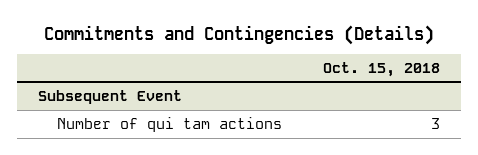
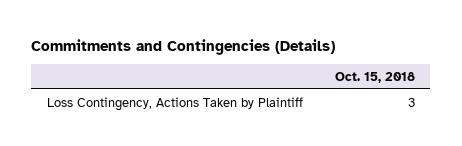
- Subsequent Event
- Number of qui tam actions | 3
+ Loss Contingency, Actions Taken by Plaintiff | 3

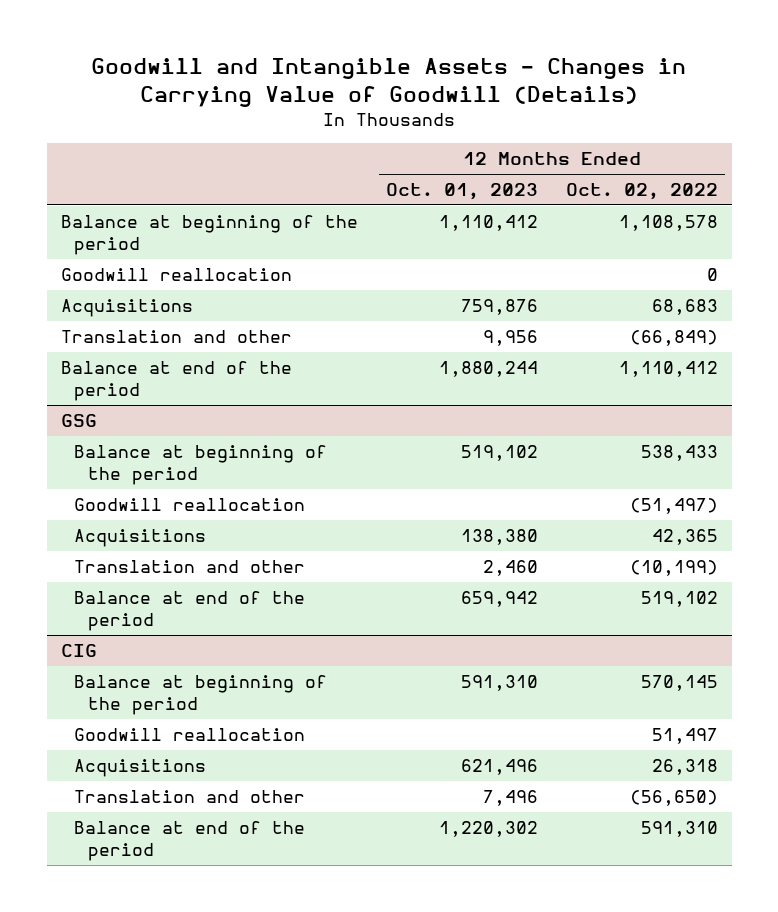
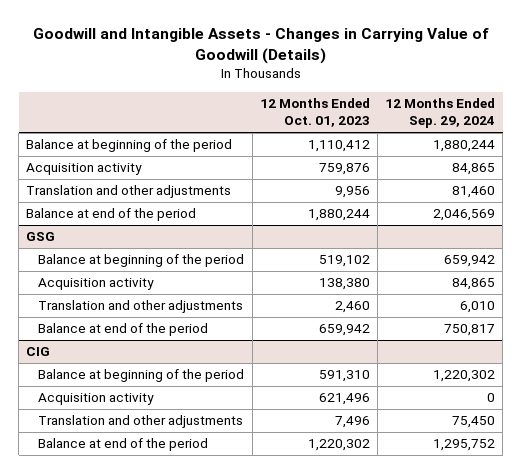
- | 12 Months Ended Oct. 01, 2023 | 12 Months Ended Oct. 02, 2022
+ | 12 Months Ended Oct. 01, 2023 | 12 Months Ended Sep. 29, 2024
- Goodwill reallocation | | 0
- Acquisitions | 759,876 | 68,683
- Translation and other | 9,956 | (66,849)
+ Acquisition activity | 759,876 | 84,865
+ Translation and other adjustments | 9,956 | 81,460
@ GSG
- Goodwill reallocation | | (51,497)
- Acquisitions | 138,380 | 42,365
- Translation and other | 2,460 | (10,199)
+ Acquisition activity | 138,380 | 84,865
+ Translation and other adjustments | 2,460 | 6,010
@ CIG
- Goodwill reallocation | | 51,497
- Acquisitions | 621,496 | 26,318
- Translation and other | 7,496 | (56,650)
+ Acquisition activity | 621,496 | 0
+ Translation and other adjustments | 7,496 | 75,450

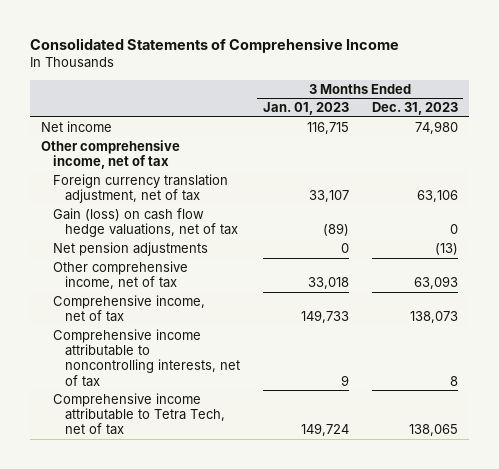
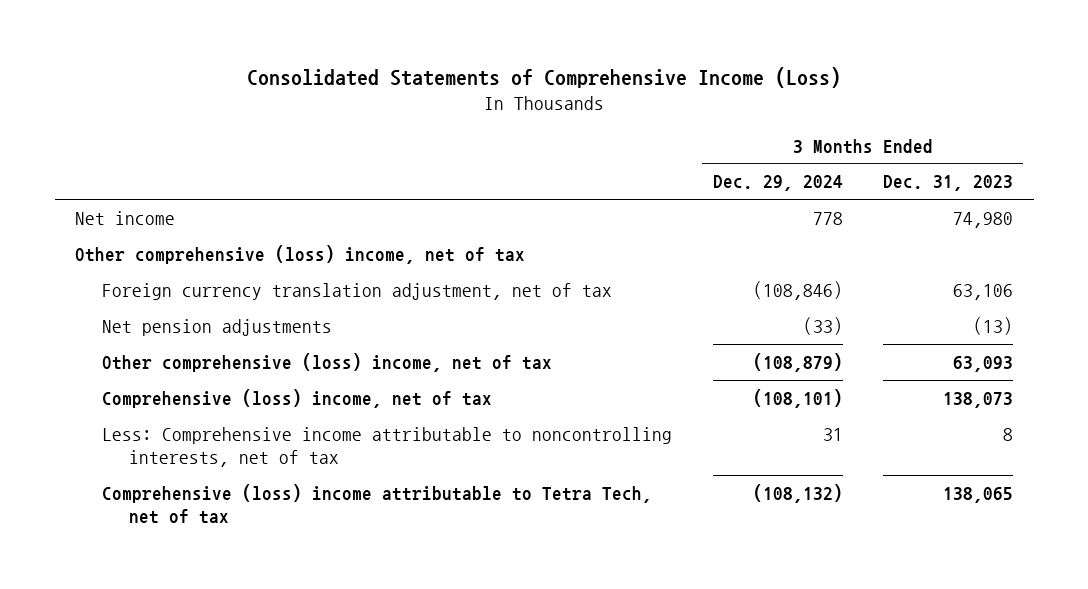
- Consolidated Statements of Comprehensive Income
+ Consolidated Statements of Comprehensive Income (Loss)
- | 3 Months Ended Jan. 01, 2023 | 3 Months Ended Dec. 31, 2023
+ | 3 Months Ended Dec. 29, 2024 | 3 Months Ended Dec. 31, 2023
- Other comprehensive income, net of tax
+ Other comprehensive (loss) income, net of tax
- Gain (loss) on cash flow hedge valuations, net of tax | (89) | 0
- Other comprehensive income, net of tax | 33,018 | 63,093
- Comprehensive income, net of tax | 149,733 | 138,073
- Comprehensive income attributable to noncontrolling interests, net of tax | 9 | 8
- Comprehensive income attributable to Tetra Tech, net of tax | 149,724 | 138,065
+ Other comprehensive (loss) income, net of tax | (108,879) | 63,093
+ Comprehensive (loss) income, net of tax | (108,101) | 138,073
+ Less: Comprehensive income attributable to noncontrolling interests, net of tax | 31 | 8
+ Comprehensive (loss) income attributable to Tetra Tech, net of tax | (108,132) | 138,065

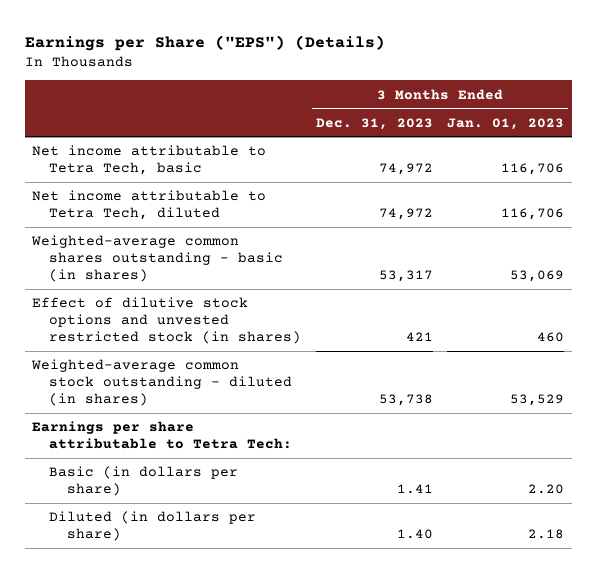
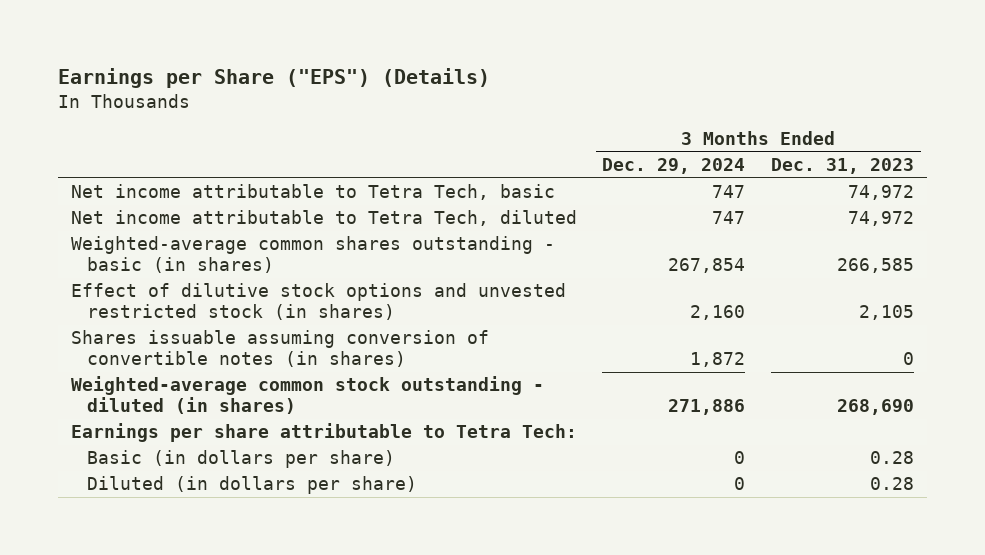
- | 3 Months Ended Dec. 31, 2023 | 3 Months Ended Jan. 01, 2023
+ | 3 Months Ended Dec. 29, 2024 | 3 Months Ended Dec. 31, 2023
- Weighted-average common shares outstanding - basic (in shares) | 53,317 | 53,069
- Effect of dilutive stock options and unvested restricted stock (in shares) | 421 | 460
- Weighted-average common stock outstanding - diluted (in shares) | 53,738 | 53,529
+ Weighted-average common shares outstanding - basic (in shares) | 267,854 | 266,585
+ Effect of dilutive stock options and unvested restricted stock (in shares) | 2,160 | 2,105
+ Shares issuable assuming conversion of convertible notes (in shares) | 1,872 | 0
+ Weighted-average common stock outstanding - diluted (in shares) | 271,886 | 268,690
- Basic (in dollars per share) | 1.41 | 2.20
- Diluted (in dollars per share) | 1.40 | 2.18
+ Basic (in dollars per share) | 0 | 0.28
+ Diluted (in dollars per share) | 0 | 0.28

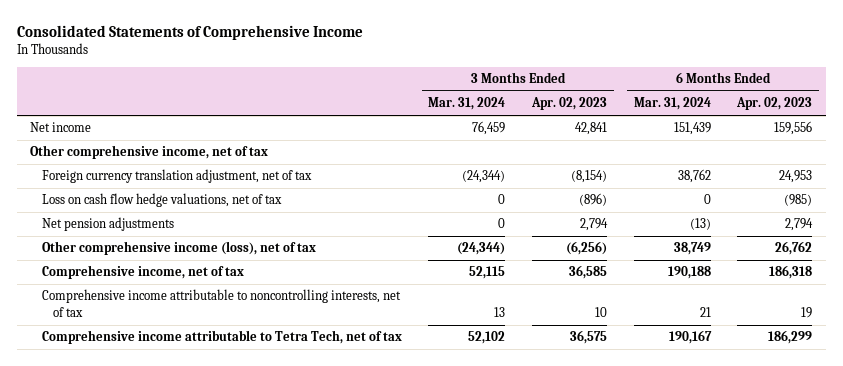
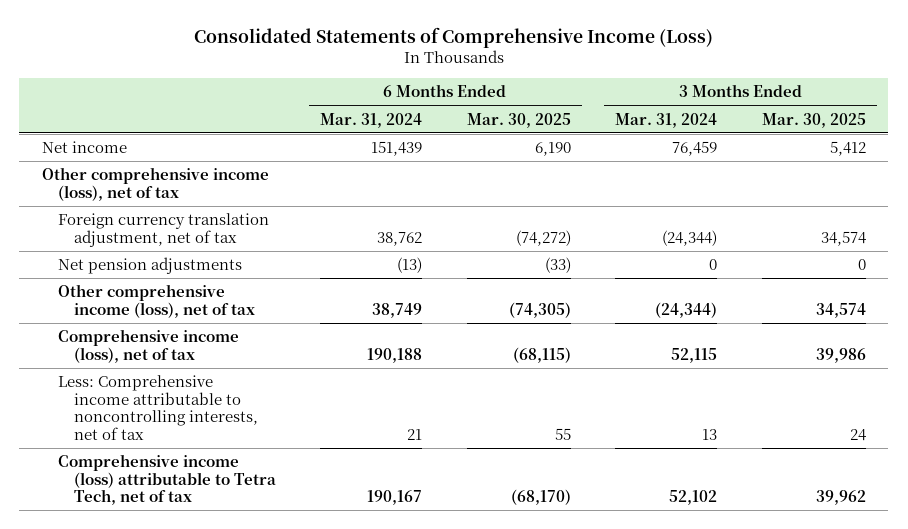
- Consolidated Statements of Comprehensive Income
+ Consolidated Statements of Comprehensive Income (Loss)
- | 3 Months Ended Mar. 31, 2024 | 3 Months Ended Apr. 02, 2023 | 6 Months Ended Mar. 31, 2024 | 6 Months Ended Apr. 02, 2023
+ | 6 Months Ended Mar. 31, 2024 | 6 Months Ended Mar. 30, 2025 | 3 Months Ended Mar. 31, 2024 | 3 Months Ended Mar. 30, 2025
- Other comprehensive income, net of tax
+ Other comprehensive income (loss), net of tax
- Loss on cash flow hedge valuations, net of tax | 0 | (896) | 0 | (985)
- Comprehensive income, net of tax | 52,115 | 36,585 | 190,188 | 186,318
- Comprehensive income attributable to noncontrolling interests, net of tax | 13 | 10 | 21 | 19
- Comprehensive income attributable to Tetra Tech, net of tax | 52,102 | 36,575 | 190,167 | 186,299
+ Comprehensive income (loss), net of tax | 190,188 | (68,115) | 52,115 | 39,986
+ Less: Comprehensive income attributable to noncontrolling interests, net of tax | 21 | 55 | 13 | 24
+ Comprehensive income (loss) attributable to Tetra Tech, net of tax | 190,167 | (68,170) | 52,102 | 39,962

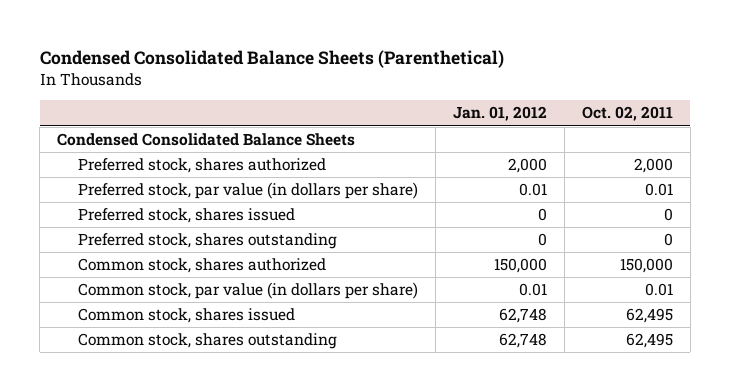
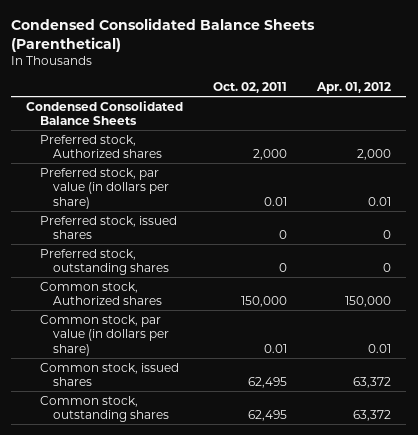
- | Jan. 01, 2012 | Oct. 02, 2011
+ | Oct. 02, 2011 | Apr. 01, 2012
- Preferred stock, shares authorized | 2,000 | 2,000
+ Preferred stock, Authorized shares | 2,000 | 2,000
- Preferred stock, shares issued | 0 | 0
- Preferred stock, shares outstanding | 0 | 0
- Common stock, shares authorized | 150,000 | 150,000
+ Preferred stock, issued shares | 0 | 0
+ Preferred stock, outstanding shares | 0 | 0
+ Common stock, Authorized shares | 150,000 | 150,000
- Common stock, shares issued | 62,748 | 62,495
- Common stock, shares outstanding | 62,748 | 62,495
+ Common stock, issued shares | 62,495 | 63,372
+ Common stock, outstanding shares | 62,495 | 63,372

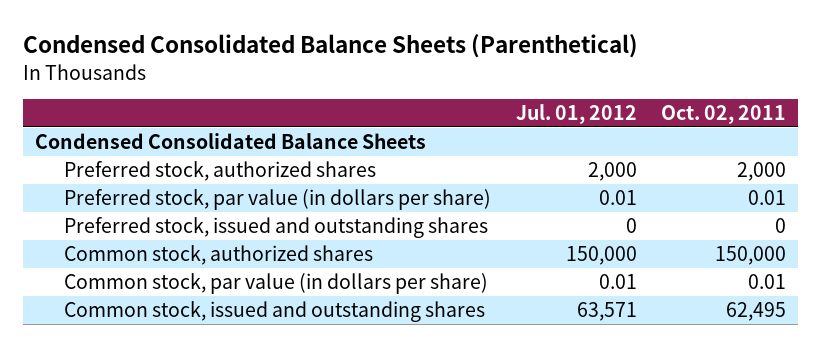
- | Oct. 02, 2011 | Apr. 01, 2012
+ | Jul. 01, 2012 | Oct. 02, 2011
- Preferred stock, Authorized shares | 2,000 | 2,000
+ Preferred stock, authorized shares | 2,000 | 2,000
- Preferred stock, issued shares | 0 | 0
- Preferred stock, outstanding shares | 0 | 0
- Common stock, Authorized shares | 150,000 | 150,000
+ Preferred stock, issued and outstanding shares | 0 | 0
+ Common stock, authorized shares | 150,000 | 150,000
- Common stock, issued shares | 62,495 | 63,372
- Common stock, outstanding shares | 62,495 | 63,372
+ Common stock, issued and outstanding shares | 63,571 | 62,495

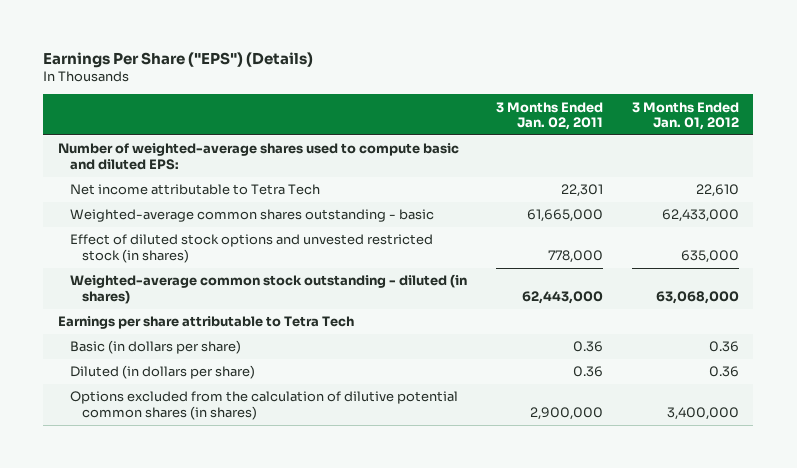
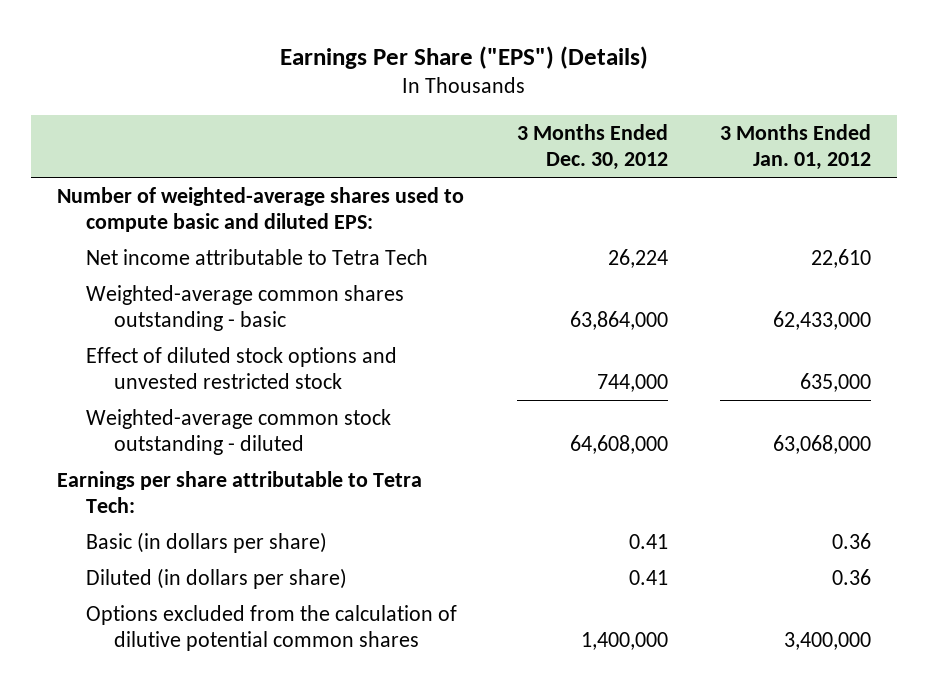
- | 3 Months Ended Jan. 02, 2011 | 3 Months Ended Jan. 01, 2012
+ | 3 Months Ended Dec. 30, 2012 | 3 Months Ended Jan. 01, 2012
- Effect of diluted stock options and unvested restricted stock (in shares) | 778,000 | 635,000
- Weighted-average common stock outstanding - diluted (in shares) | 62,443,000 | 63,068,000
- Earnings per share attributable to Tetra Tech
+ Effect of diluted stock options and unvested restricted stock | 744,000 | 635,000
+ Weighted-average common stock outstanding - diluted | 64,608,000 | 63,068,000
+ Earnings per share attributable to Tetra Tech:
- Options excluded from the calculation of dilutive potential common shares (in shares) | 2,900,000 | 3,400,000
+ Options excluded from the calculation of dilutive potential common shares | 1,400,000 | 3,400,000

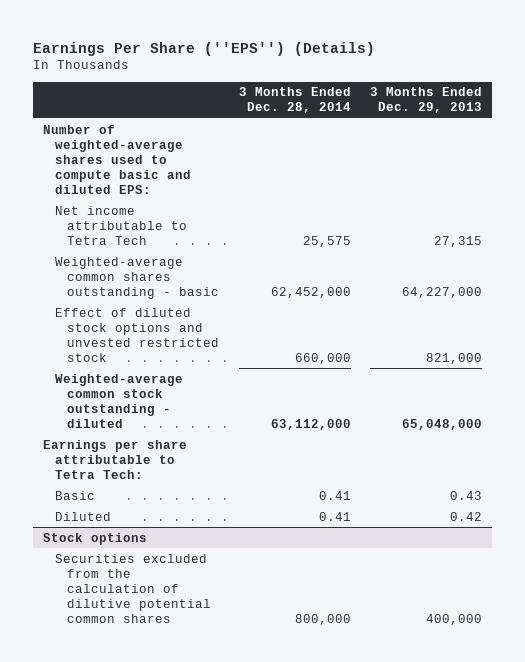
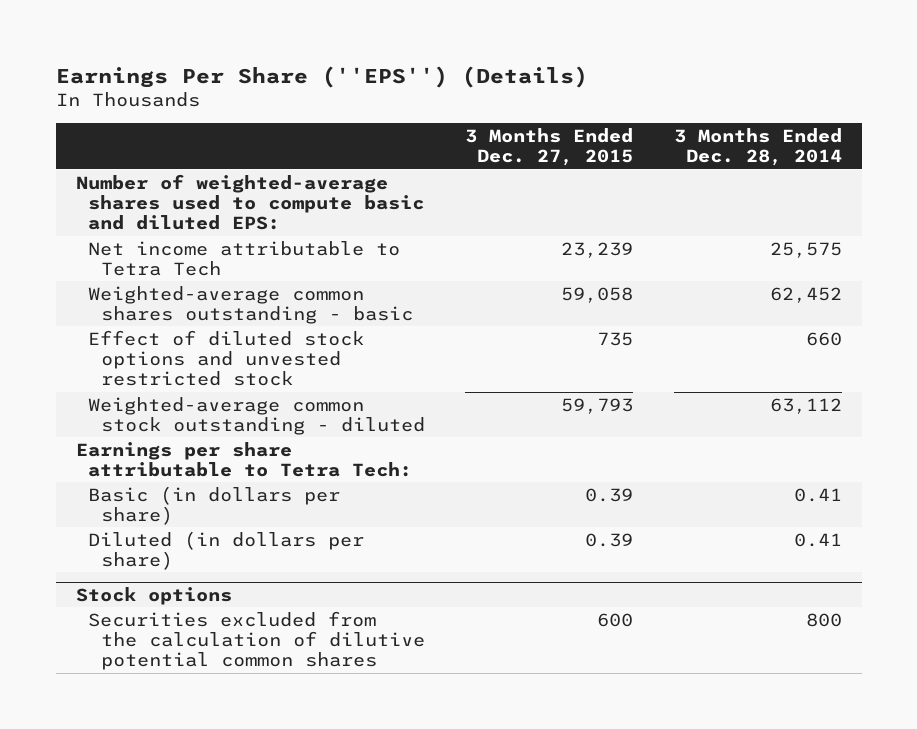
- | 3 Months Ended Dec. 28, 2014 | 3 Months Ended Dec. 29, 2013
+ | 3 Months Ended Dec. 27, 2015 | 3 Months Ended Dec. 28, 2014
- Weighted-average common shares outstanding - basic | 62,452,000 | 64,227,000
- Effect of diluted stock options and unvested restricted stock | 660,000 | 821,000
- Weighted-average common stock outstanding - diluted | 63,112,000 | 65,048,000
+ Weighted-average common shares outstanding - basic | 59,058 | 62,452
+ Effect of diluted stock options and unvested restricted stock | 735 | 660
+ Weighted-average common stock outstanding - diluted | 59,793 | 63,112
- Basic | 0.41 | 0.43
- Diluted | 0.41 | 0.42
+ Basic (in dollars per share) | 0.39 | 0.41
+ Diluted (in dollars per share) | 0.39 | 0.41
@ Stock options
- Securities excluded from the calculation of dilutive potential common shares | 800,000 | 400,000
+ Securities excluded from the calculation of dilutive potential common shares | 600 | 800

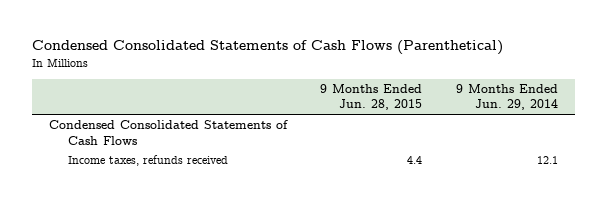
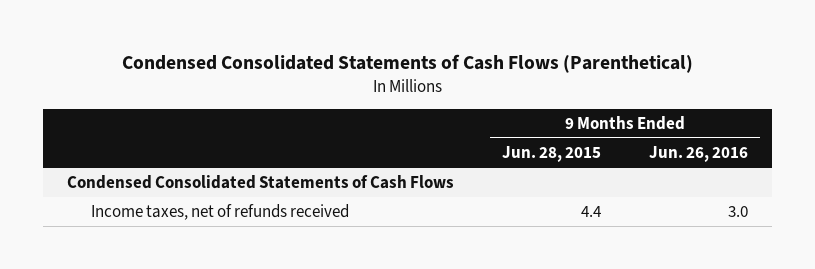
- | 9 Months Ended Jun. 28, 2015 | 9 Months Ended Jun. 29, 2014
+ | 9 Months Ended Jun. 28, 2015 | 9 Months Ended Jun. 26, 2016
- Income taxes, refunds received | 4.4 | 12.1
+ Income taxes, net of refunds received | 4.4 | 3.0

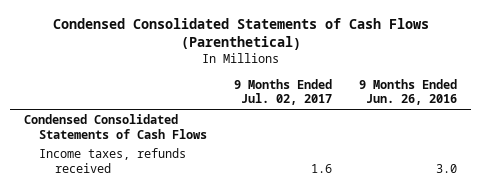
- | 9 Months Ended Jun. 28, 2015 | 9 Months Ended Jun. 26, 2016
+ | 9 Months Ended Jul. 02, 2017 | 9 Months Ended Jun. 26, 2016
- Income taxes, net of refunds received | 4.4 | 3.0
+ Income taxes, refunds received | 1.6 | 3.0

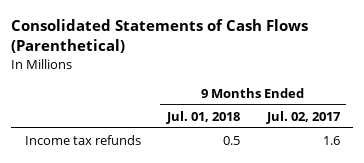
- Condensed Consolidated Statements of Cash Flows (Parenthetical)
+ Consolidated Statements of Cash Flows (Parenthetical)
- | 9 Months Ended Jul. 02, 2017 | 9 Months Ended Jun. 26, 2016
+ | 9 Months Ended Jul. 01, 2018 | 9 Months Ended Jul. 02, 2017
- Condensed Consolidated Statements of Cash Flows
- Income taxes, refunds received | 1.6 | 3.0
+ Income tax refunds | 0.5 | 1.6

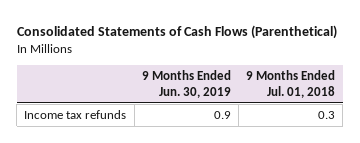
- | 9 Months Ended Jul. 01, 2018 | 9 Months Ended Jul. 02, 2017
+ | 9 Months Ended Jun. 30, 2019 | 9 Months Ended Jul. 01, 2018
- Income tax refunds | 0.5 | 1.6
+ Income tax refunds | 0.9 | 0.3

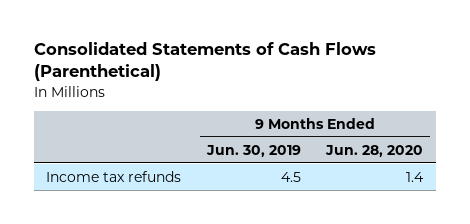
- | 9 Months Ended Jun. 30, 2019 | 9 Months Ended Jul. 01, 2018
+ | 9 Months Ended Jun. 30, 2019 | 9 Months Ended Jun. 28, 2020
- Income tax refunds | 0.9 | 0.3
+ Income tax refunds | 4.5 | 1.4

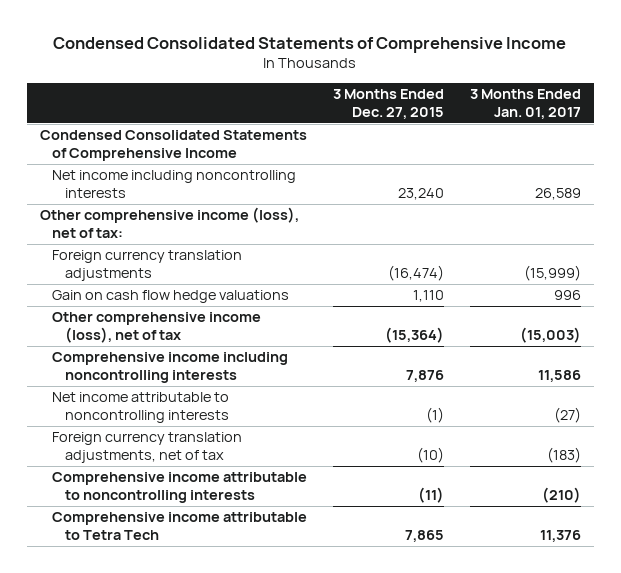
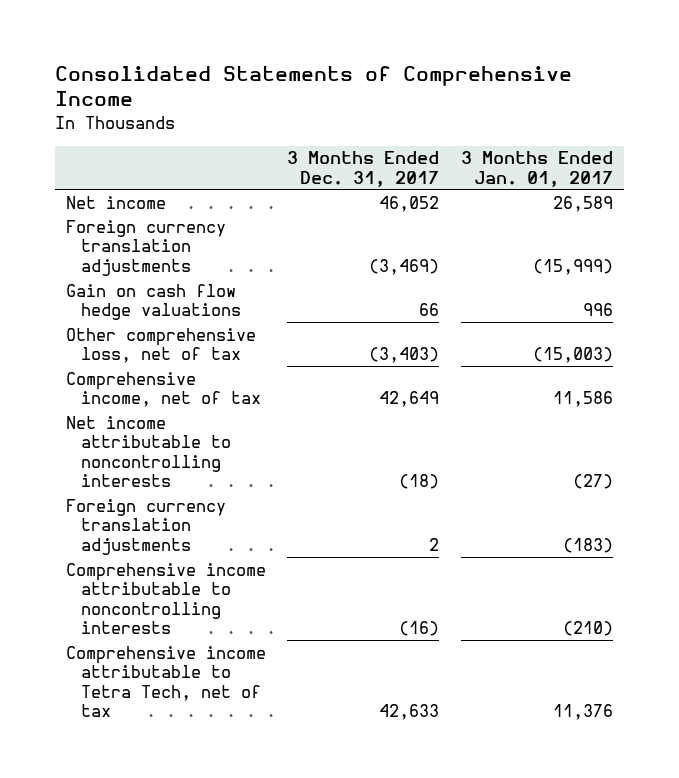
- Condensed Consolidated Statements of Comprehensive Income
+ Consolidated Statements of Comprehensive Income
- | 3 Months Ended Dec. 27, 2015 | 3 Months Ended Jan. 01, 2017
+ | 3 Months Ended Dec. 31, 2017 | 3 Months Ended Jan. 01, 2017
- Condensed Consolidated Statements of Comprehensive Income
- Net income including noncontrolling interests | 23,240 | 26,589
- Other comprehensive income (loss), net of tax:
+ Net income | 46,052 | 26,589
- Other comprehensive income (loss), net of tax | (15,364) | (15,003)
- Comprehensive income including noncontrolling interests | 7,876 | 11,586
+ Other comprehensive loss, net of tax | (3,403) | (15,003)
+ Comprehensive income, net of tax | 42,649 | 11,586
- Foreign currency translation adjustments, net of tax | (10) | (183)
+ Foreign currency translation adjustments | 2 | (183)
- Comprehensive income attributable to Tetra Tech | 7,865 | 11,376
+ Comprehensive income attributable to Tetra Tech, net of tax | 42,633 | 11,376

